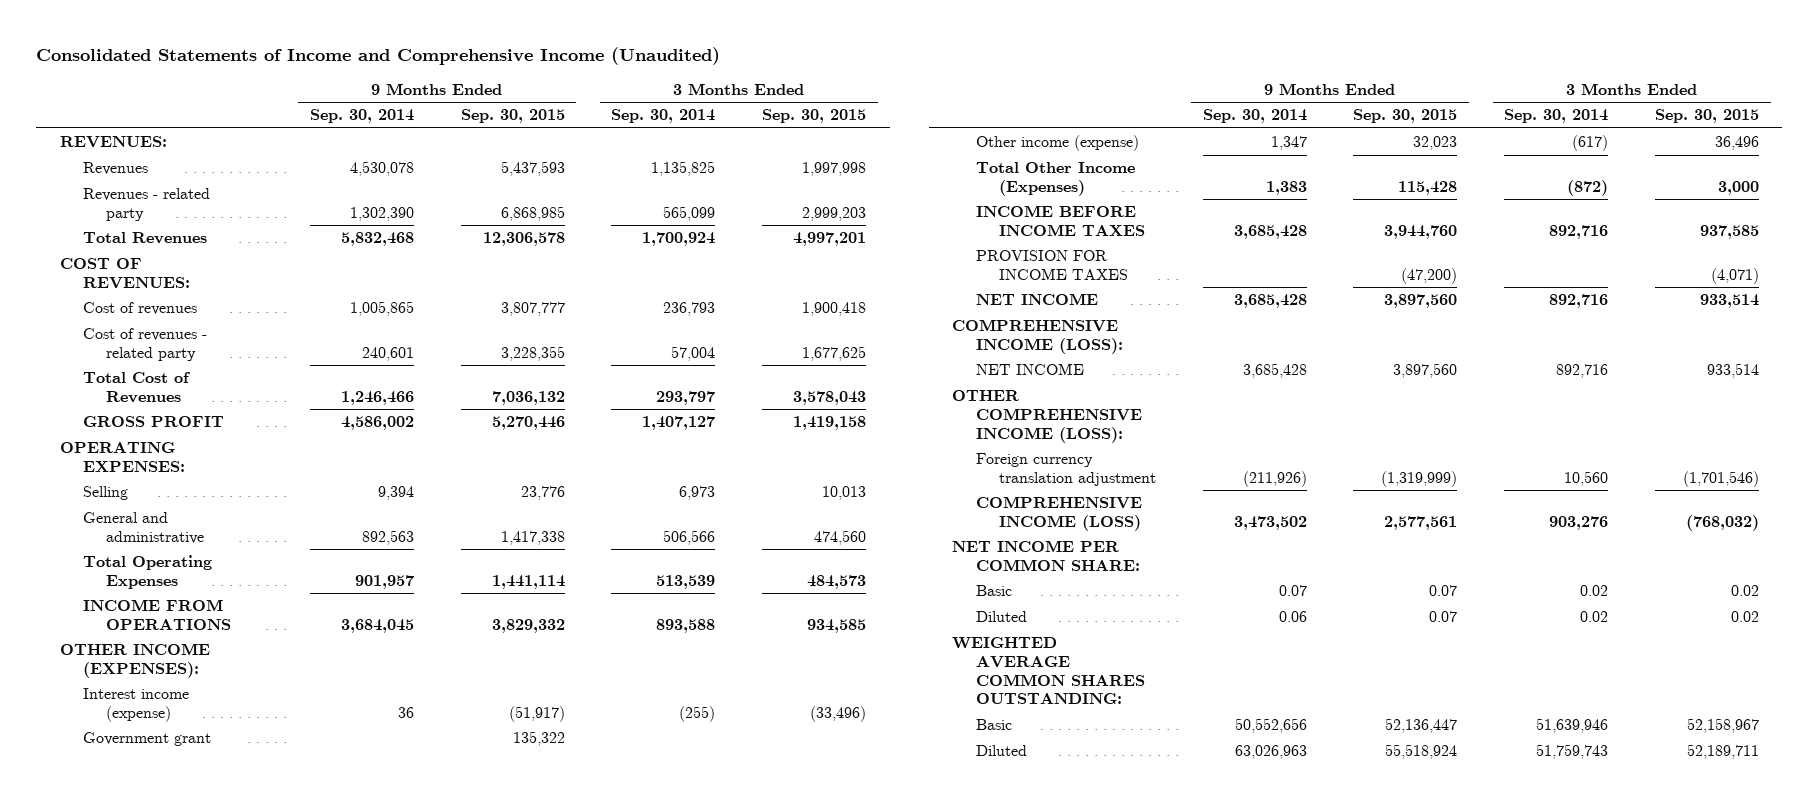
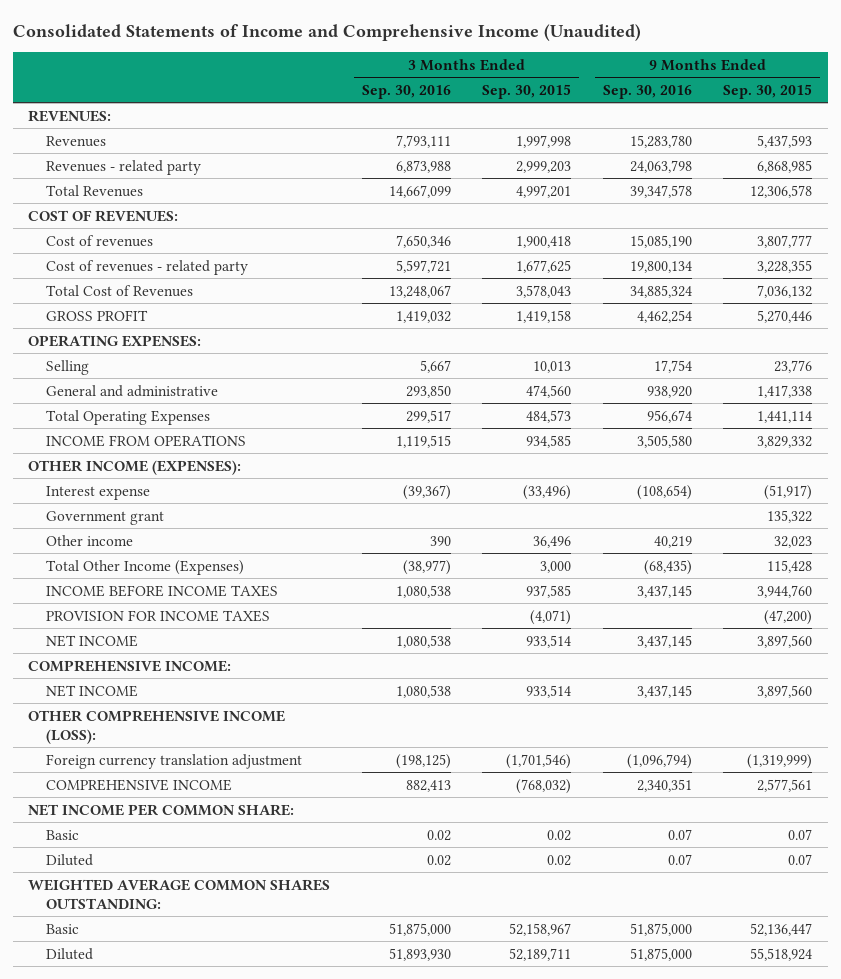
- | 9 Months Ended Sep. 30, 2014 | 9 Months Ended Sep. 30, 2015 | 3 Months Ended Sep. 30, 2014 | 3 Months Ended Sep. 30, 2015
+ | 3 Months Ended Sep. 30, 2016 | 3 Months Ended Sep. 30, 2015 | 9 Months Ended Sep. 30, 2016 | 9 Months Ended Sep. 30, 2015
- Interest income (expense) | 36 | (51,917) | (255) | (33,496)
+ Interest expense | (39,367) | (33,496) | (108,654) | (51,917)
- Other income (expense) | 1,347 | 32,023 | (617) | 36,496
+ Other income | 390 | 36,496 | 40,219 | 32,023
- COMPREHENSIVE INCOME (LOSS):
+ COMPREHENSIVE INCOME:
- COMPREHENSIVE INCOME (LOSS) | 3,473,502 | 2,577,561 | 903,276 | (768,032)
+ COMPREHENSIVE INCOME | 882,413 | (768,032) | 2,340,351 | 2,577,561

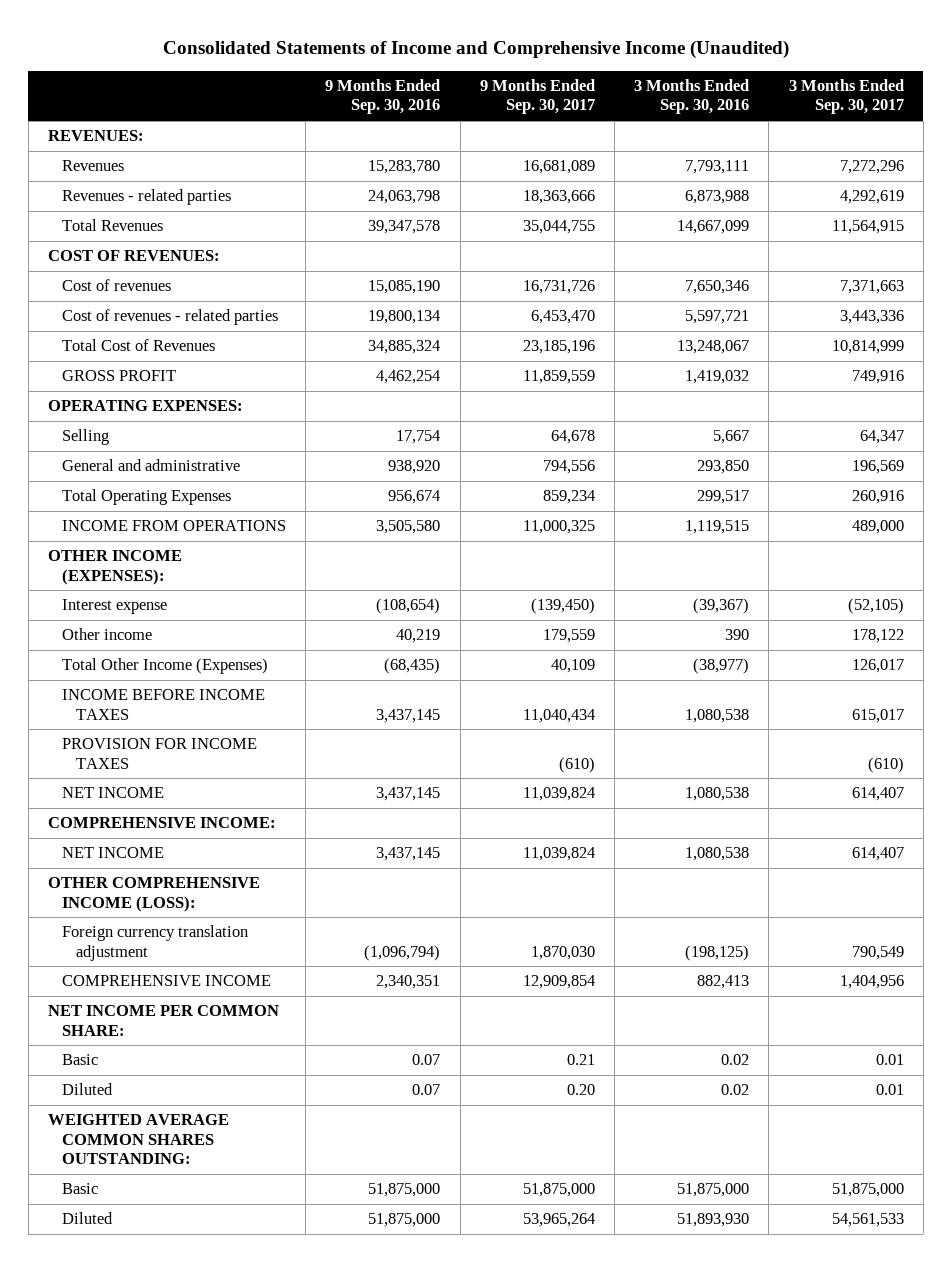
- | 3 Months Ended Sep. 30, 2016 | 3 Months Ended Sep. 30, 2015 | 9 Months Ended Sep. 30, 2016 | 9 Months Ended Sep. 30, 2015
+ | 9 Months Ended Sep. 30, 2016 | 9 Months Ended Sep. 30, 2017 | 3 Months Ended Sep. 30, 2016 | 3 Months Ended Sep. 30, 2017
- Revenues - related party | 6,873,988 | 2,999,203 | 24,063,798 | 6,868,985
+ Revenues - related parties | 24,063,798 | 18,363,666 | 6,873,988 | 4,292,619
- Cost of revenues - related party | 5,597,721 | 1,677,625 | 19,800,134 | 3,228,355
+ Cost of revenues - related parties | 19,800,134 | 6,453,470 | 5,597,721 | 3,443,336
- Government grant | | | | 135,322

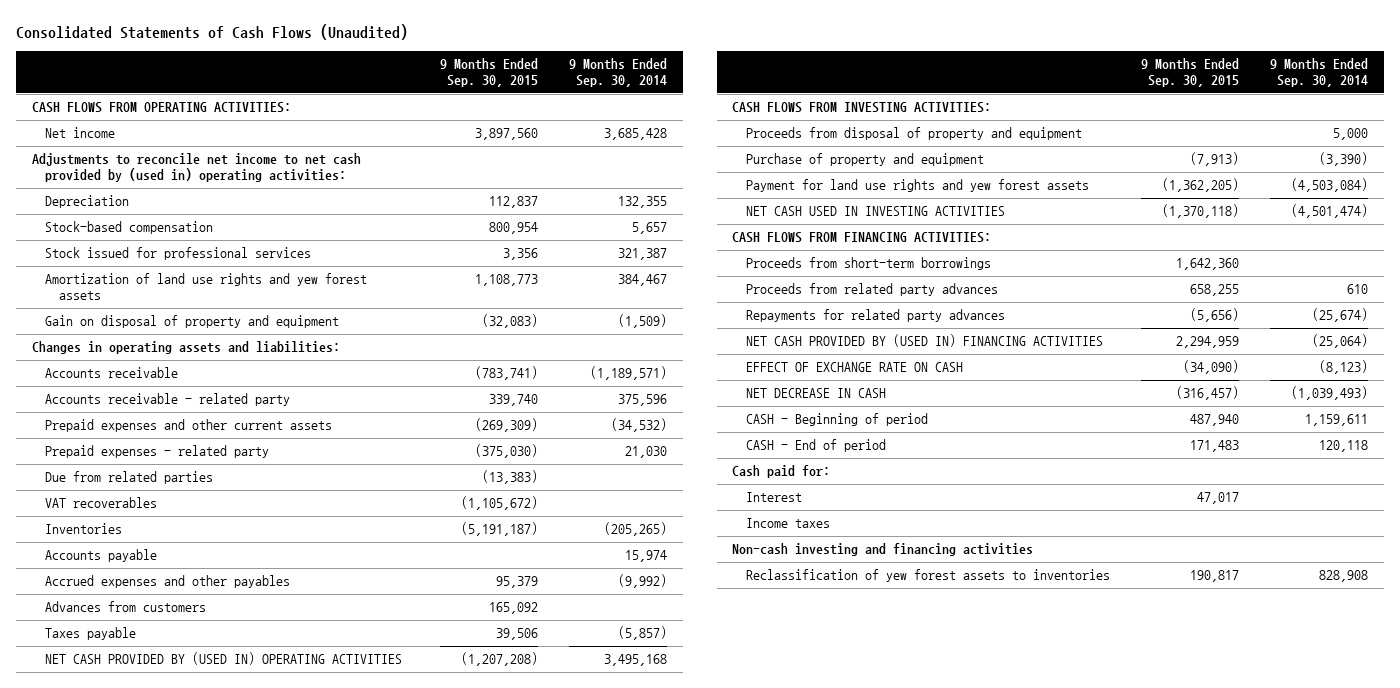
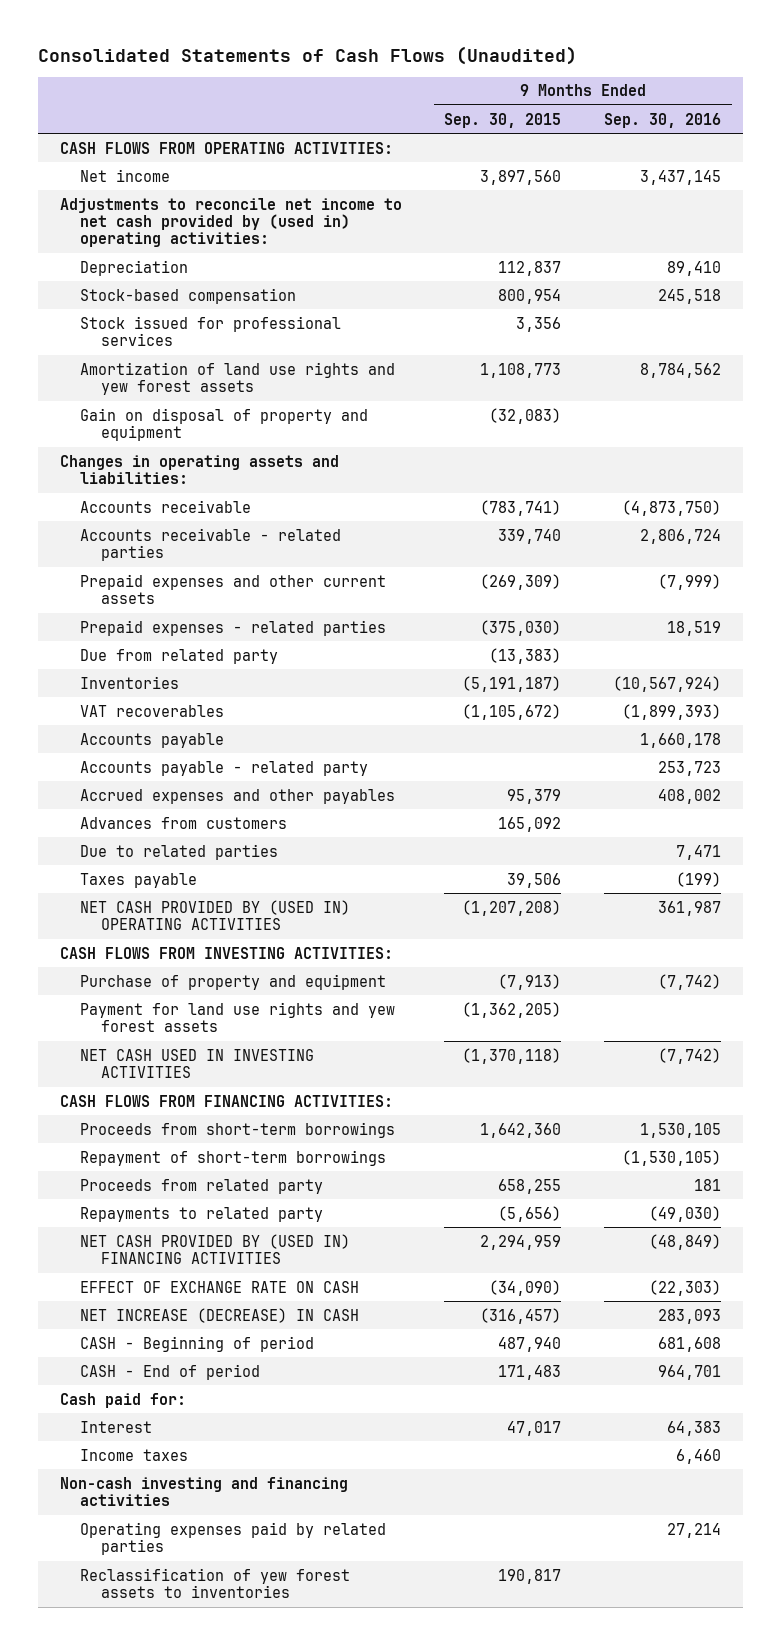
- | 9 Months Ended Sep. 30, 2015 | 9 Months Ended Sep. 30, 2014
+ | 9 Months Ended Sep. 30, 2015 | 9 Months Ended Sep. 30, 2016
- Accounts receivable - related party | 339,740 | 375,596
+ Accounts receivable - related parties | 339,740 | 2,806,724
- Prepaid expenses - related party | (375,030) | 21,030
- Due from related parties | (13,383) |
+ Prepaid expenses - related parties | (375,030) | 18,519
+ Due from related party | (13,383) |
moved down: VAT recoverables | (1,105,672) | (1,899,393)
+ Accounts payable - related party | | 253,723
+ Due to related parties | | 7,471
- Proceeds from disposal of property and equipment | | 5,000
- Proceeds from related party advances | 658,255 | 610
- Repayments for related party advances | (5,656) | (25,674)
+ Repayment of short-term borrowings | | (1,530,105)
+ Proceeds from related party | 658,255 | 181
+ Repayments to related party | (5,656) | (49,030)
- NET DECREASE IN CASH | (316,457) | (1,039,493)
+ NET INCREASE (DECREASE) IN CASH | (316,457) | 283,093
+ Operating expenses paid by related parties | | 27,214

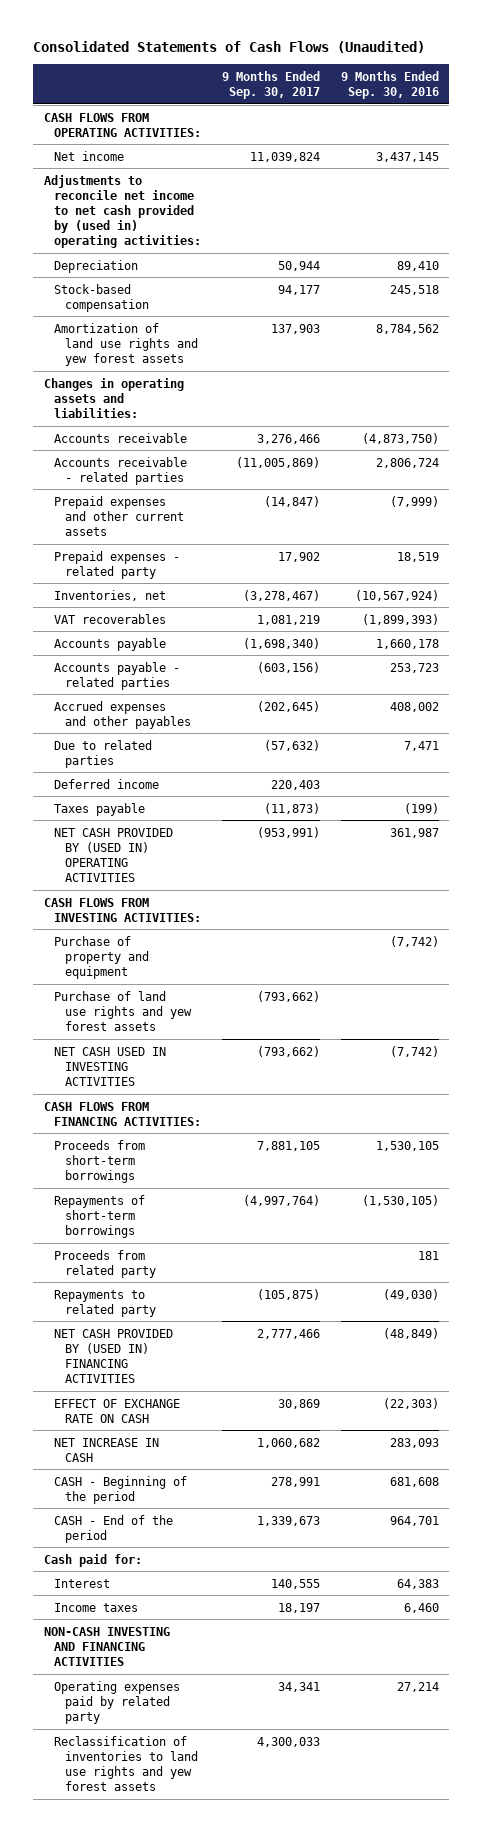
- | 9 Months Ended Sep. 30, 2015 | 9 Months Ended Sep. 30, 2016
+ | 9 Months Ended Sep. 30, 2017 | 9 Months Ended Sep. 30, 2016
- Stock issued for professional services | 3,356 |
- Gain on disposal of property and equipment | (32,083) |
- Prepaid expenses - related parties | (375,030) | 18,519
- Due from related party | (13,383) |
- Inventories | (5,191,187) | (10,567,924)
+ Prepaid expenses - related party | 17,902 | 18,519
+ Inventories, net | (3,278,467) | (10,567,924)
- Accounts payable - related party | | 253,723
+ Accounts payable - related parties | (603,156) | 253,723
- Advances from customers | 165,092 |
+ Deferred income | 220,403 |
- Payment for land use rights and yew forest assets | (1,362,205) |
+ Purchase of land use rights and yew forest assets | (793,662) |
- Repayment of short-term borrowings | | (1,530,105)
+ Repayments of short-term borrowings | (4,997,764) | (1,530,105)
- NET INCREASE (DECREASE) IN CASH | (316,457) | 283,093
- CASH - Beginning of period | 487,940 | 681,608
- CASH - End of period | 171,483 | 964,701
+ NET INCREASE IN CASH | 1,060,682 | 283,093
+ CASH - Beginning of the period | 278,991 | 681,608
+ CASH - End of the period | 1,339,673 | 964,701
- Non-cash investing and financing activities
- Operating expenses paid by related parties | | 27,214
- Reclassification of yew forest assets to inventories | 190,817 |
+ NON-CASH INVESTING AND FINANCING ACTIVITIES
+ Operating expenses paid by related party | 34,341 | 27,214
+ Reclassification of inventories to land use rights and yew forest assets | 4,300,033 |

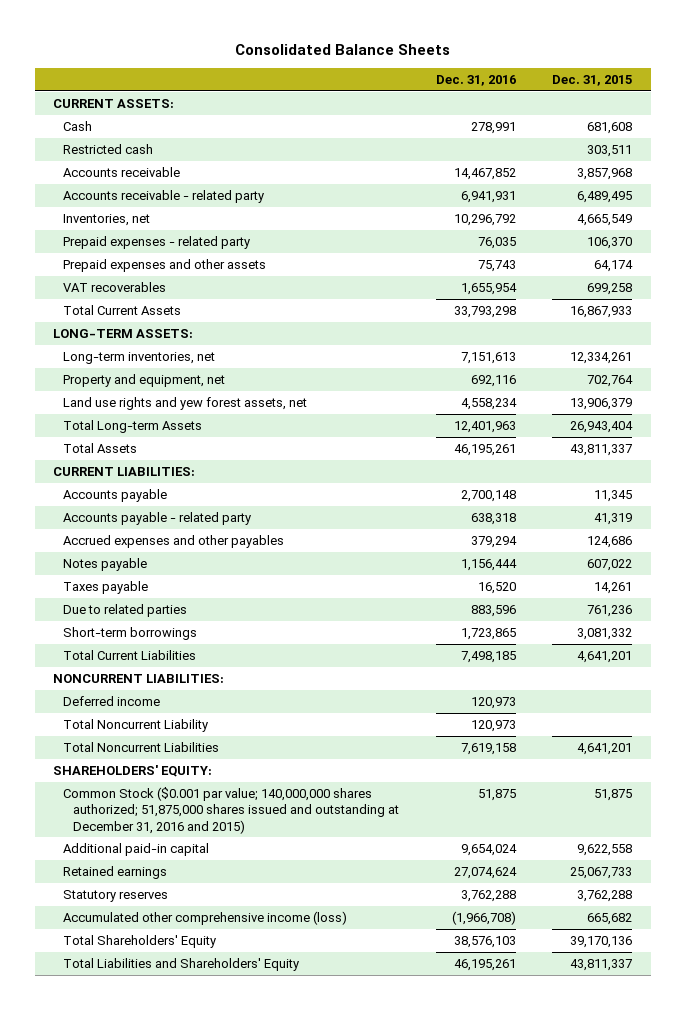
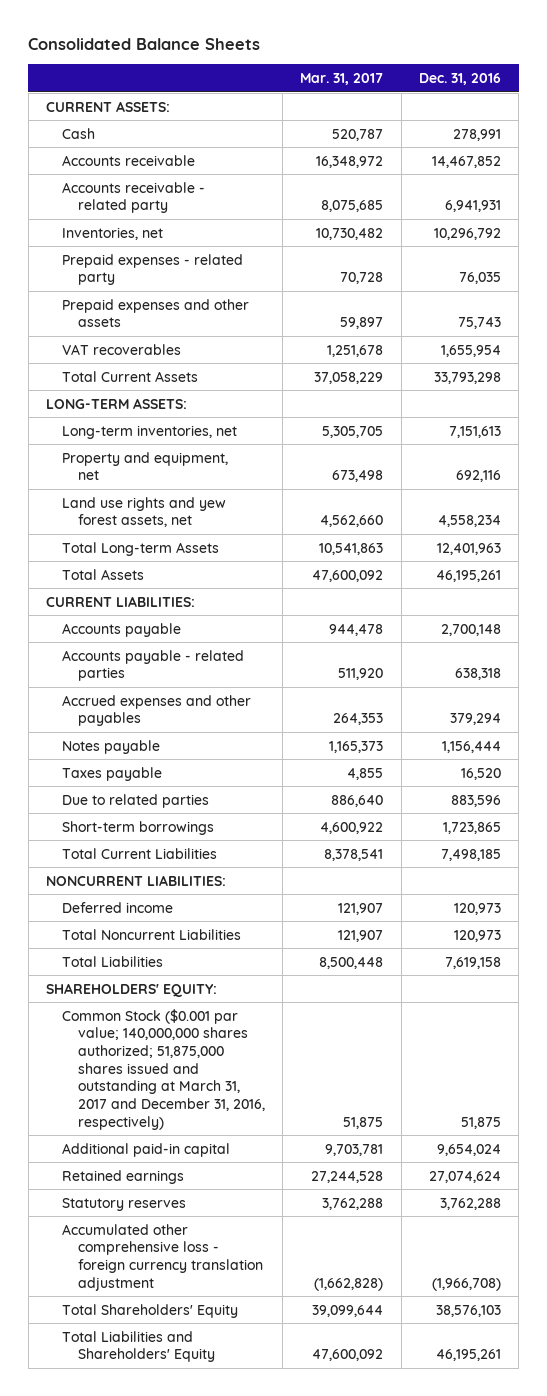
- | Dec. 31, 2016 | Dec. 31, 2015
+ | Mar. 31, 2017 | Dec. 31, 2016
- Restricted cash | | 303,511
- Accounts payable - related party | 638,318 | 41,319
+ Accounts payable - related parties | 511,920 | 638,318
- Total Noncurrent Liability | 120,973 |
- Total Noncurrent Liabilities | 7,619,158 | 4,641,201
+ Total Noncurrent Liabilities | 121,907 | 120,973
+ Total Liabilities | 8,500,448 | 7,619,158
- Common Stock ($0.001 par value; 140,000,000 shares authorized; 51,875,000 shares issued and outstanding at December 31, 2016 and 2015) | 51,875 | 51,875
+ Common Stock ($0.001 par value; 140,000,000 shares authorized; 51,875,000 shares issued and outstanding at March 31, 2017 and December 31, 2016, respectively) | 51,875 | 51,875
- Accumulated other comprehensive income (loss) | (1,966,708) | 665,682
+ Accumulated other comprehensive loss - foreign currency translation adjustment | (1,662,828) | (1,966,708)

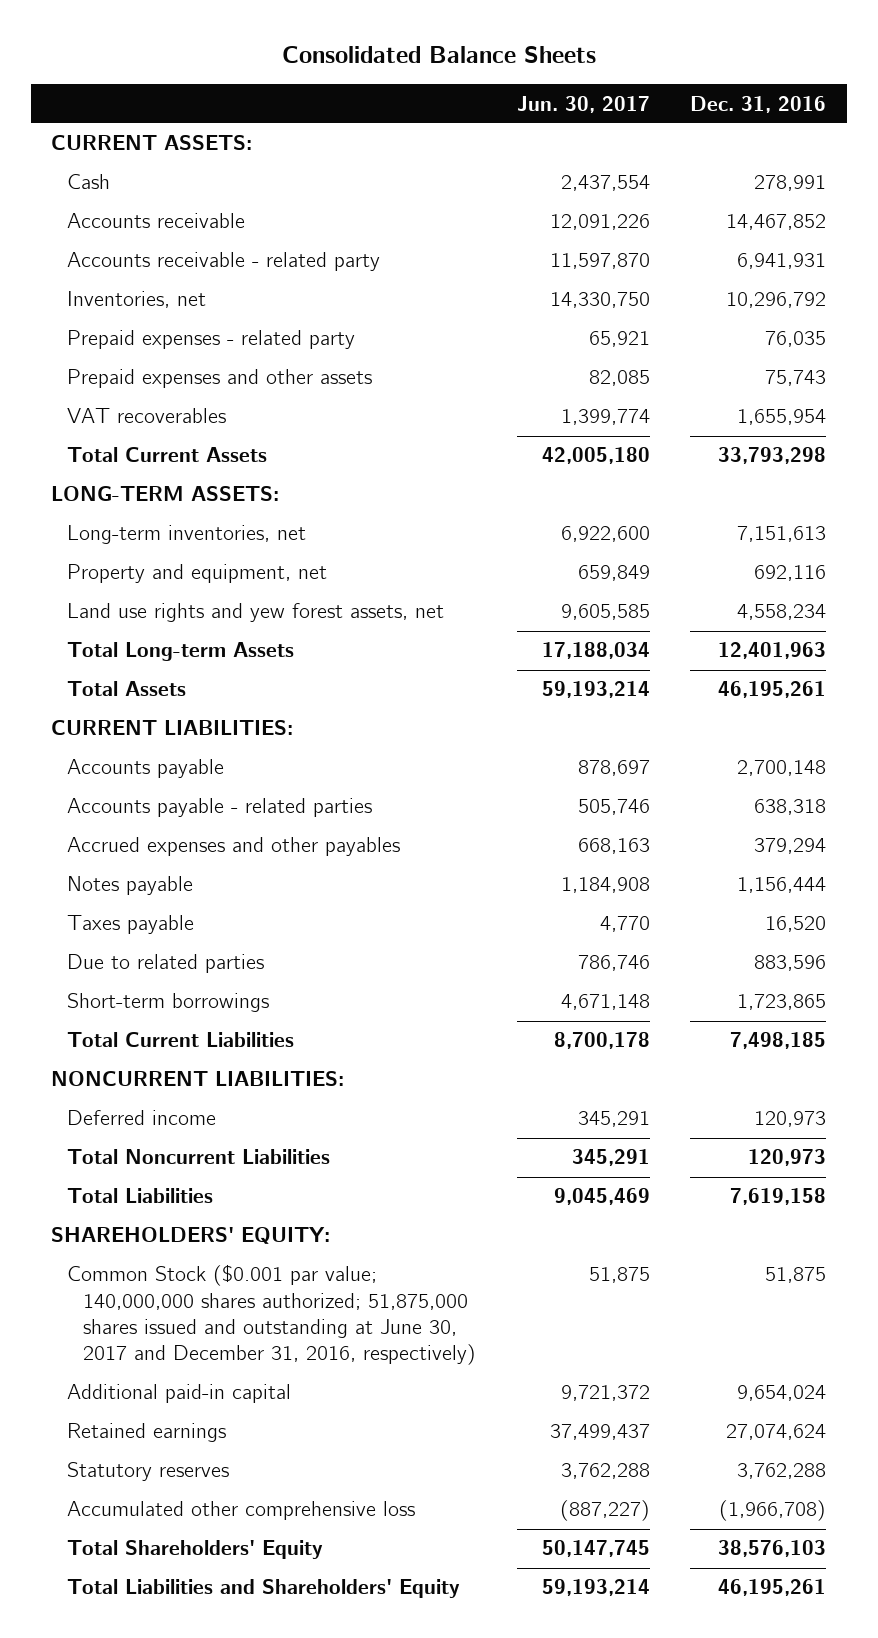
- | Mar. 31, 2017 | Dec. 31, 2016
+ | Jun. 30, 2017 | Dec. 31, 2016
- Common Stock ($0.001 par value; 140,000,000 shares authorized; 51,875,000 shares issued and outstanding at March 31, 2017 and December 31, 2016, respectively) | 51,875 | 51,875
+ Common Stock ($0.001 par value; 140,000,000 shares authorized; 51,875,000 shares issued and outstanding at June 30, 2017 and December 31, 2016, respectively) | 51,875 | 51,875
- Accumulated other comprehensive loss - foreign currency translation adjustment | (1,662,828) | (1,966,708)
+ Accumulated other comprehensive loss | (887,227) | (1,966,708)

